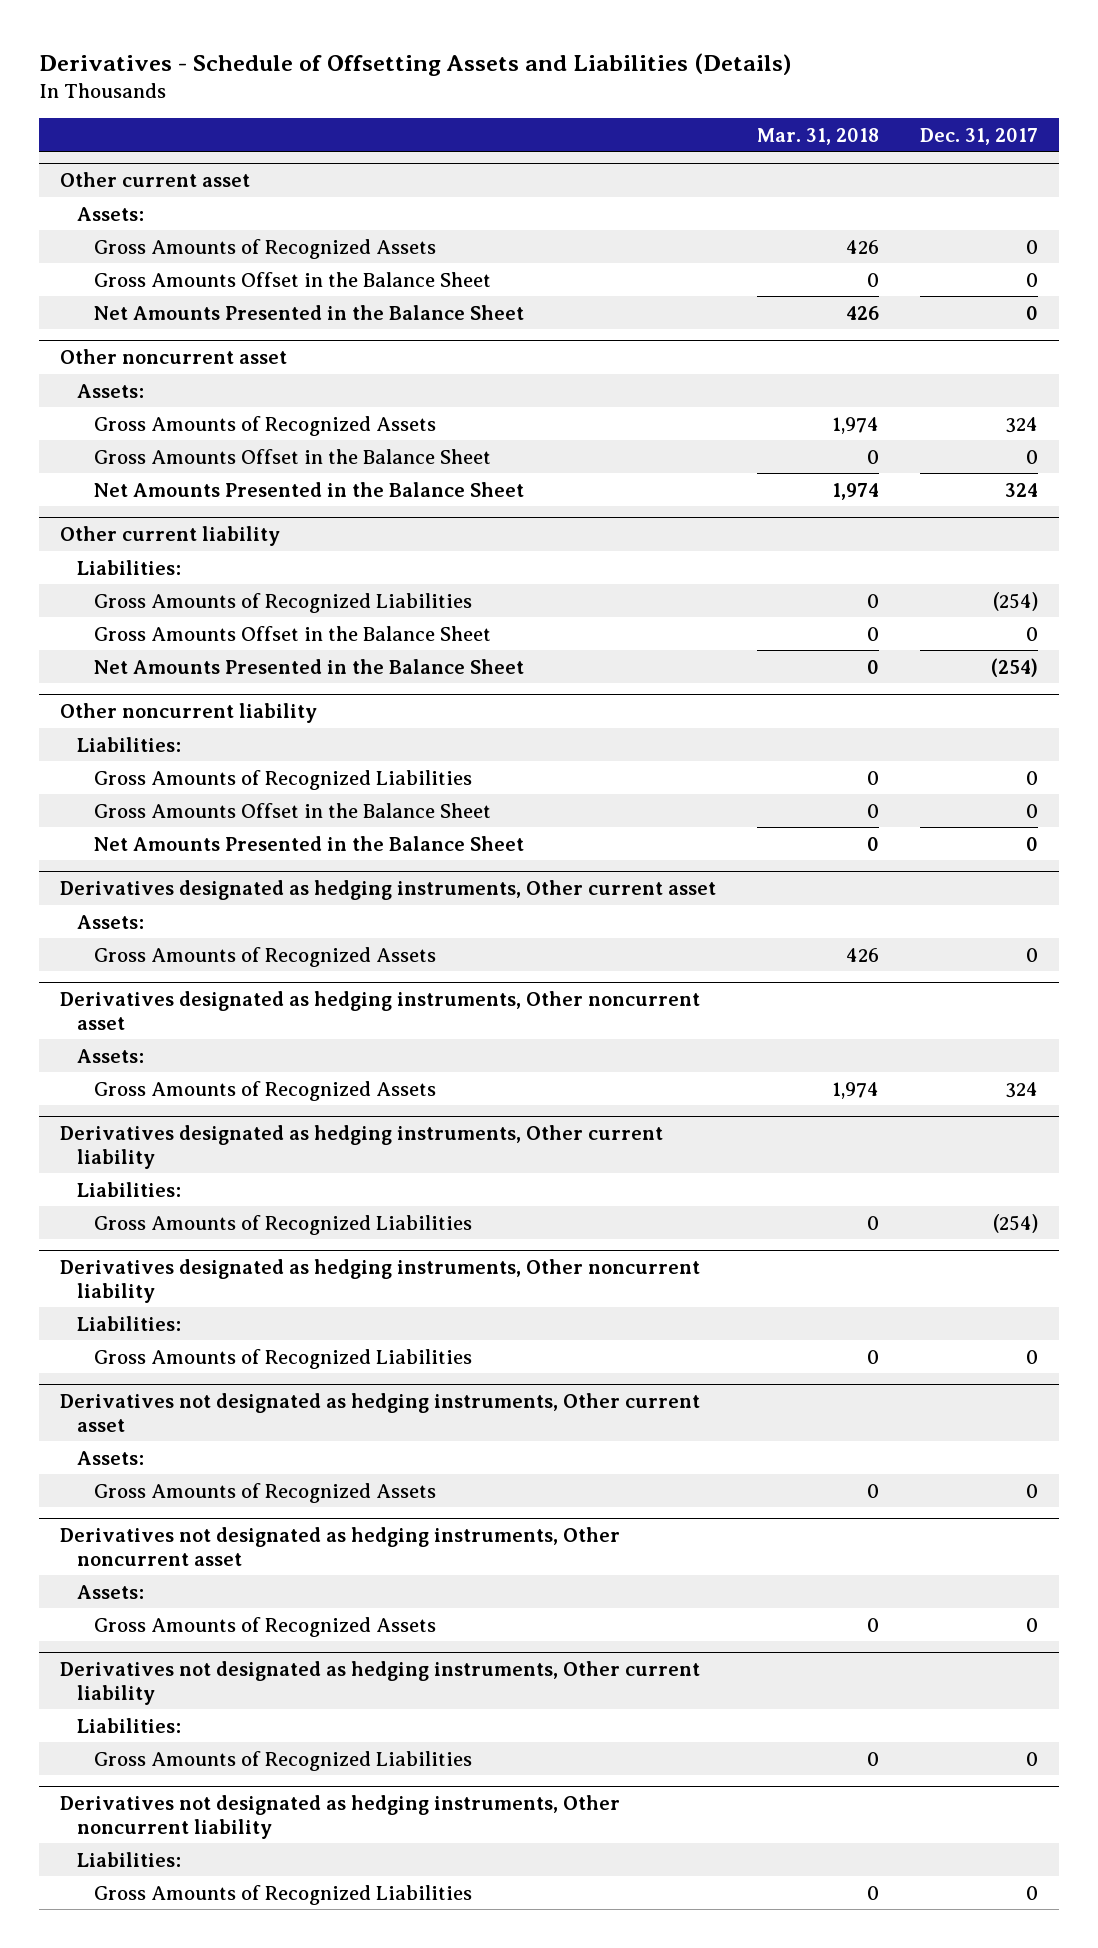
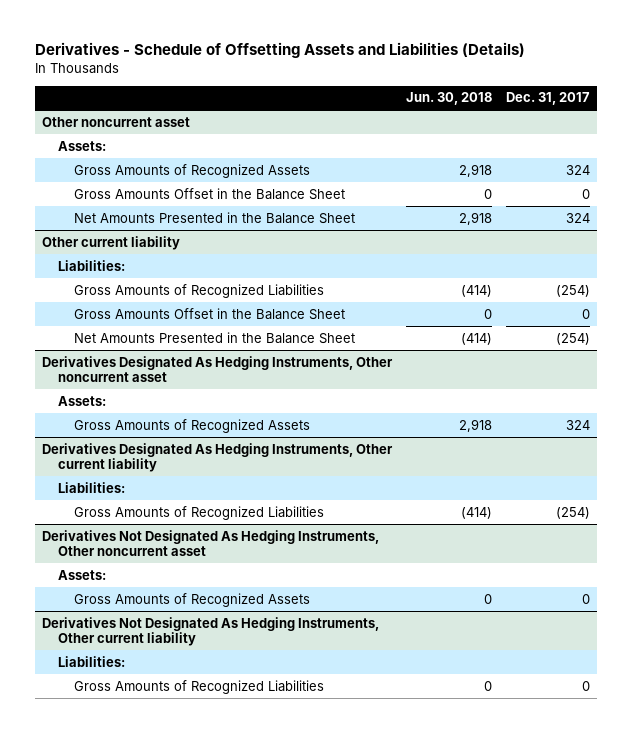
- | Mar. 31, 2018 | Dec. 31, 2017
+ | Jun. 30, 2018 | Dec. 31, 2017
- Other current asset
- Assets:
- Gross Amounts of Recognized Assets | 426 | 0
- Gross Amounts Offset in the Balance Sheet | 0 | 0
- Net Amounts Presented in the Balance Sheet | 426 | 0
- Other noncurrent liability
- Liabilities:
- Gross Amounts of Recognized Liabilities | 0 | 0
- Gross Amounts Offset in the Balance Sheet | 0 | 0
- Net Amounts Presented in the Balance Sheet | 0 | 0
- Derivatives designated as hedging instruments, Other current asset
- Assets:
- Gross Amounts of Recognized Assets | 426 | 0
- Derivatives designated as hedging instruments, Other noncurrent asset
+ Derivatives Designated As Hedging Instruments, Other noncurrent asset
- Derivatives designated as hedging instruments, Other current liability
+ Derivatives Designated As Hedging Instruments, Other current liability
- Derivatives designated as hedging instruments, Other noncurrent liability
- Liabilities:
- Gross Amounts of Recognized Liabilities | 0 | 0
- Derivatives not designated as hedging instruments, Other current asset
- Assets:
- Gross Amounts of Recognized Assets | 0 | 0
- Derivatives not designated as hedging instruments, Other noncurrent asset
+ Derivatives Not Designated As Hedging Instruments, Other noncurrent asset
- Derivatives not designated as hedging instruments, Other current liability
- Liabilities:
- Gross Amounts of Recognized Liabilities | 0 | 0
- Derivatives not designated as hedging instruments, Other noncurrent liability
+ Derivatives Not Designated As Hedging Instruments, Other current liability

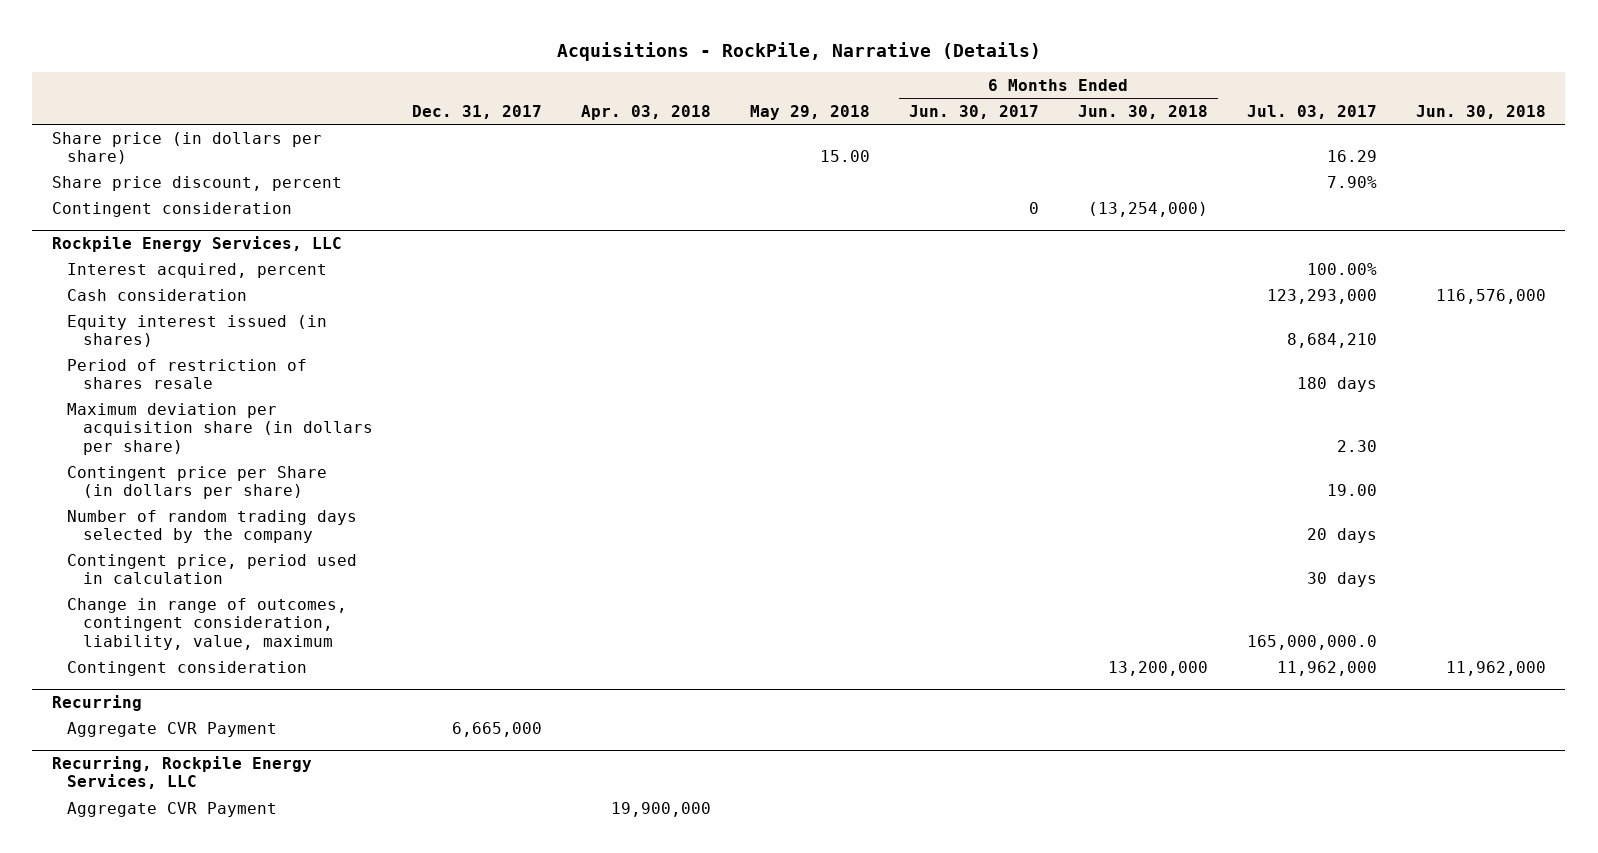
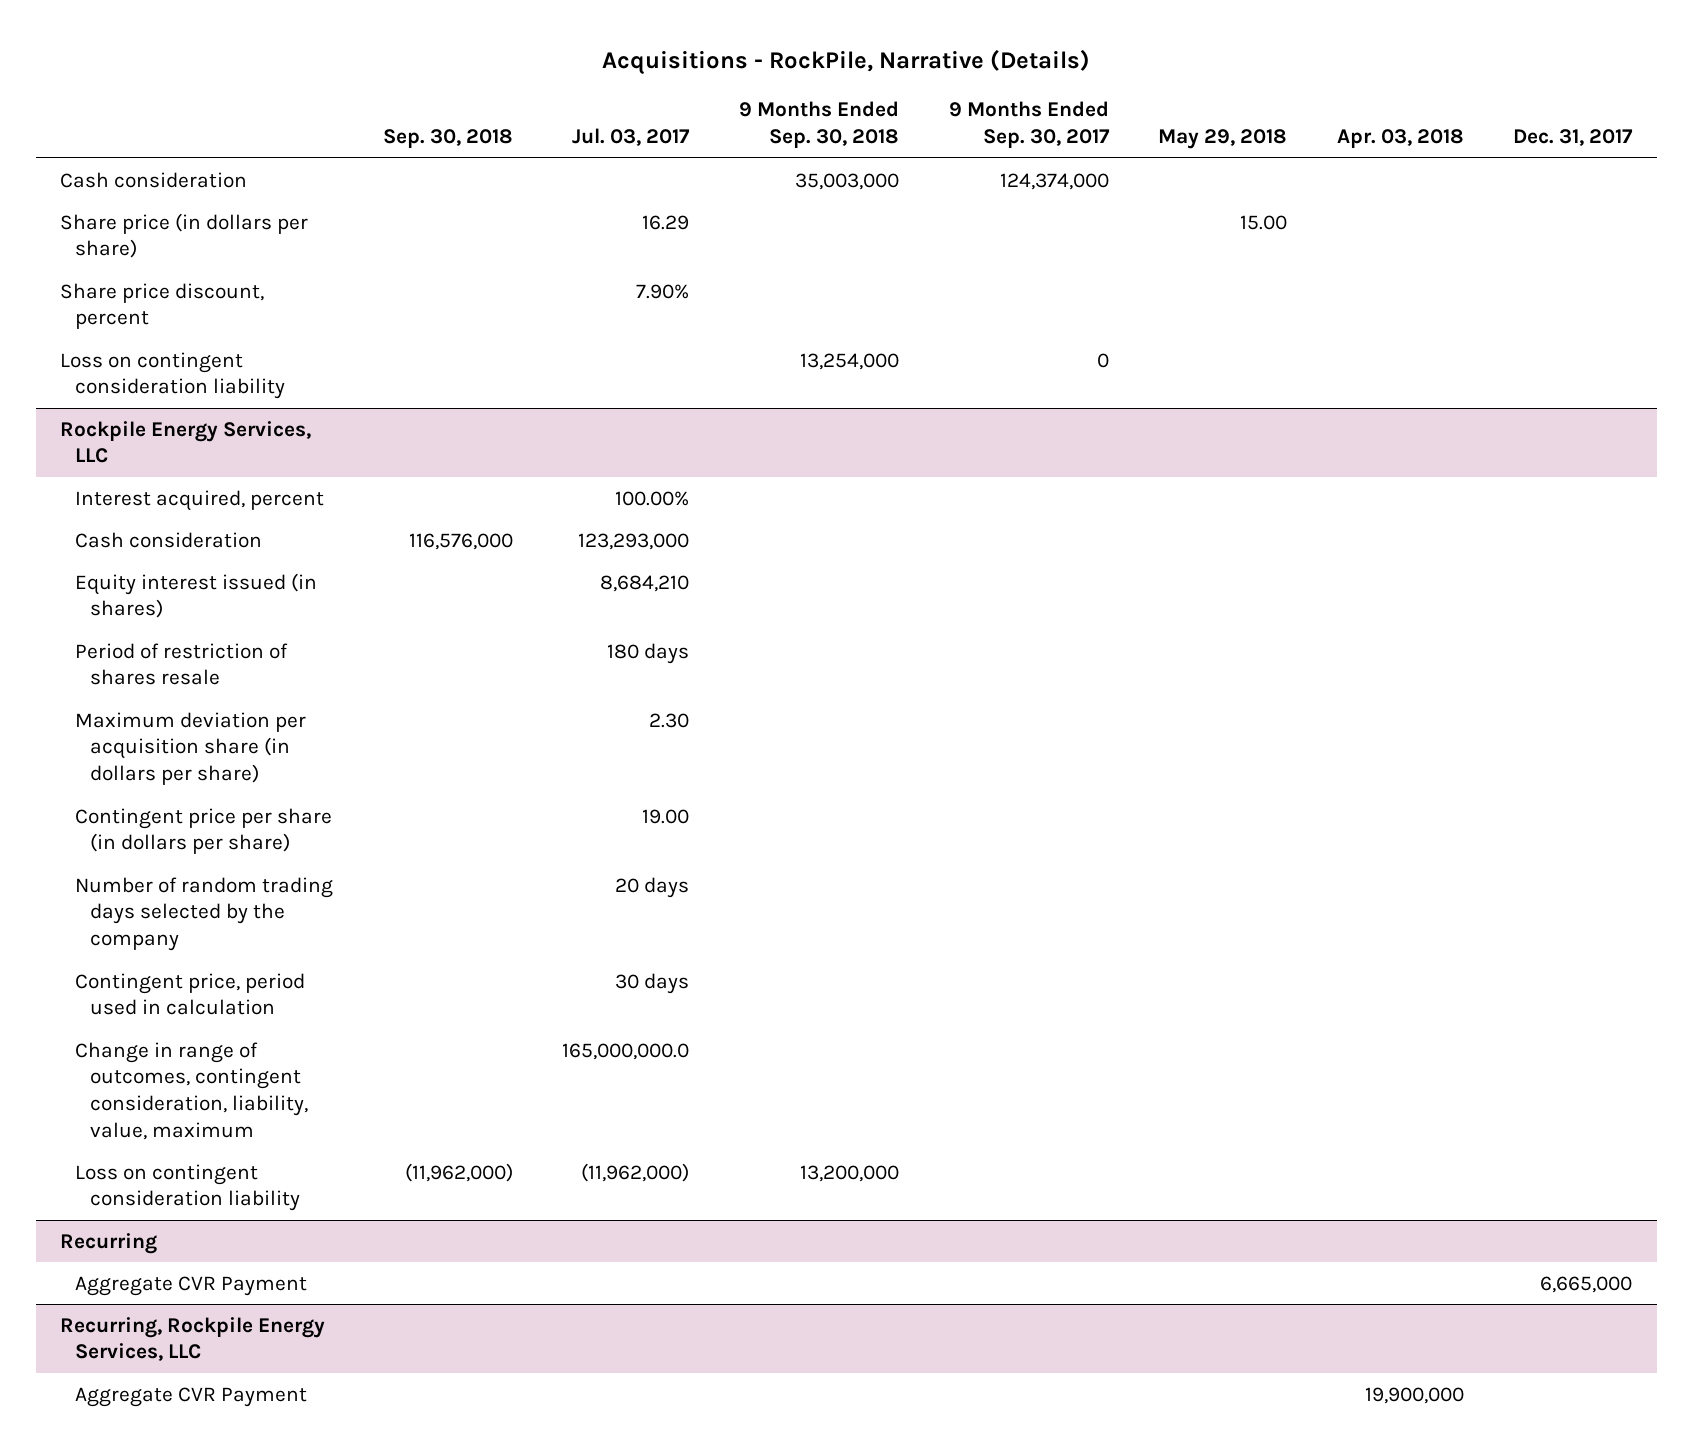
- | Dec. 31, 2017 | Apr. 03, 2018 | May 29, 2018 | 6 Months Ended Jun. 30, 2017 | 6 Months Ended Jun. 30, 2018 | Jul. 03, 2017 | Jun. 30, 2018
+ | Sep. 30, 2018 | Jul. 03, 2017 | 9 Months Ended Sep. 30, 2018 | 9 Months Ended Sep. 30, 2017 | May 29, 2018 | Apr. 03, 2018 | Dec. 31, 2017
+ Cash consideration | | | 35,003,000 | 124,374,000 | | |
- Contingent consideration | | | | 0 | (13,254,000) | |
+ Loss on contingent consideration liability | | | 13,254,000 | 0 | | |
@ Rockpile Energy Services, LLC
- Contingent price per Share (in dollars per share) | | | | | | 19.00 |
+ Contingent price per share (in dollars per share) | | 19.00 | | | | |
- Contingent consideration | | | | | 13,200,000 | 11,962,000 | 11,962,000
+ Loss on contingent consideration liability | (11,962,000) | (11,962,000) | 13,200,000 | | | |

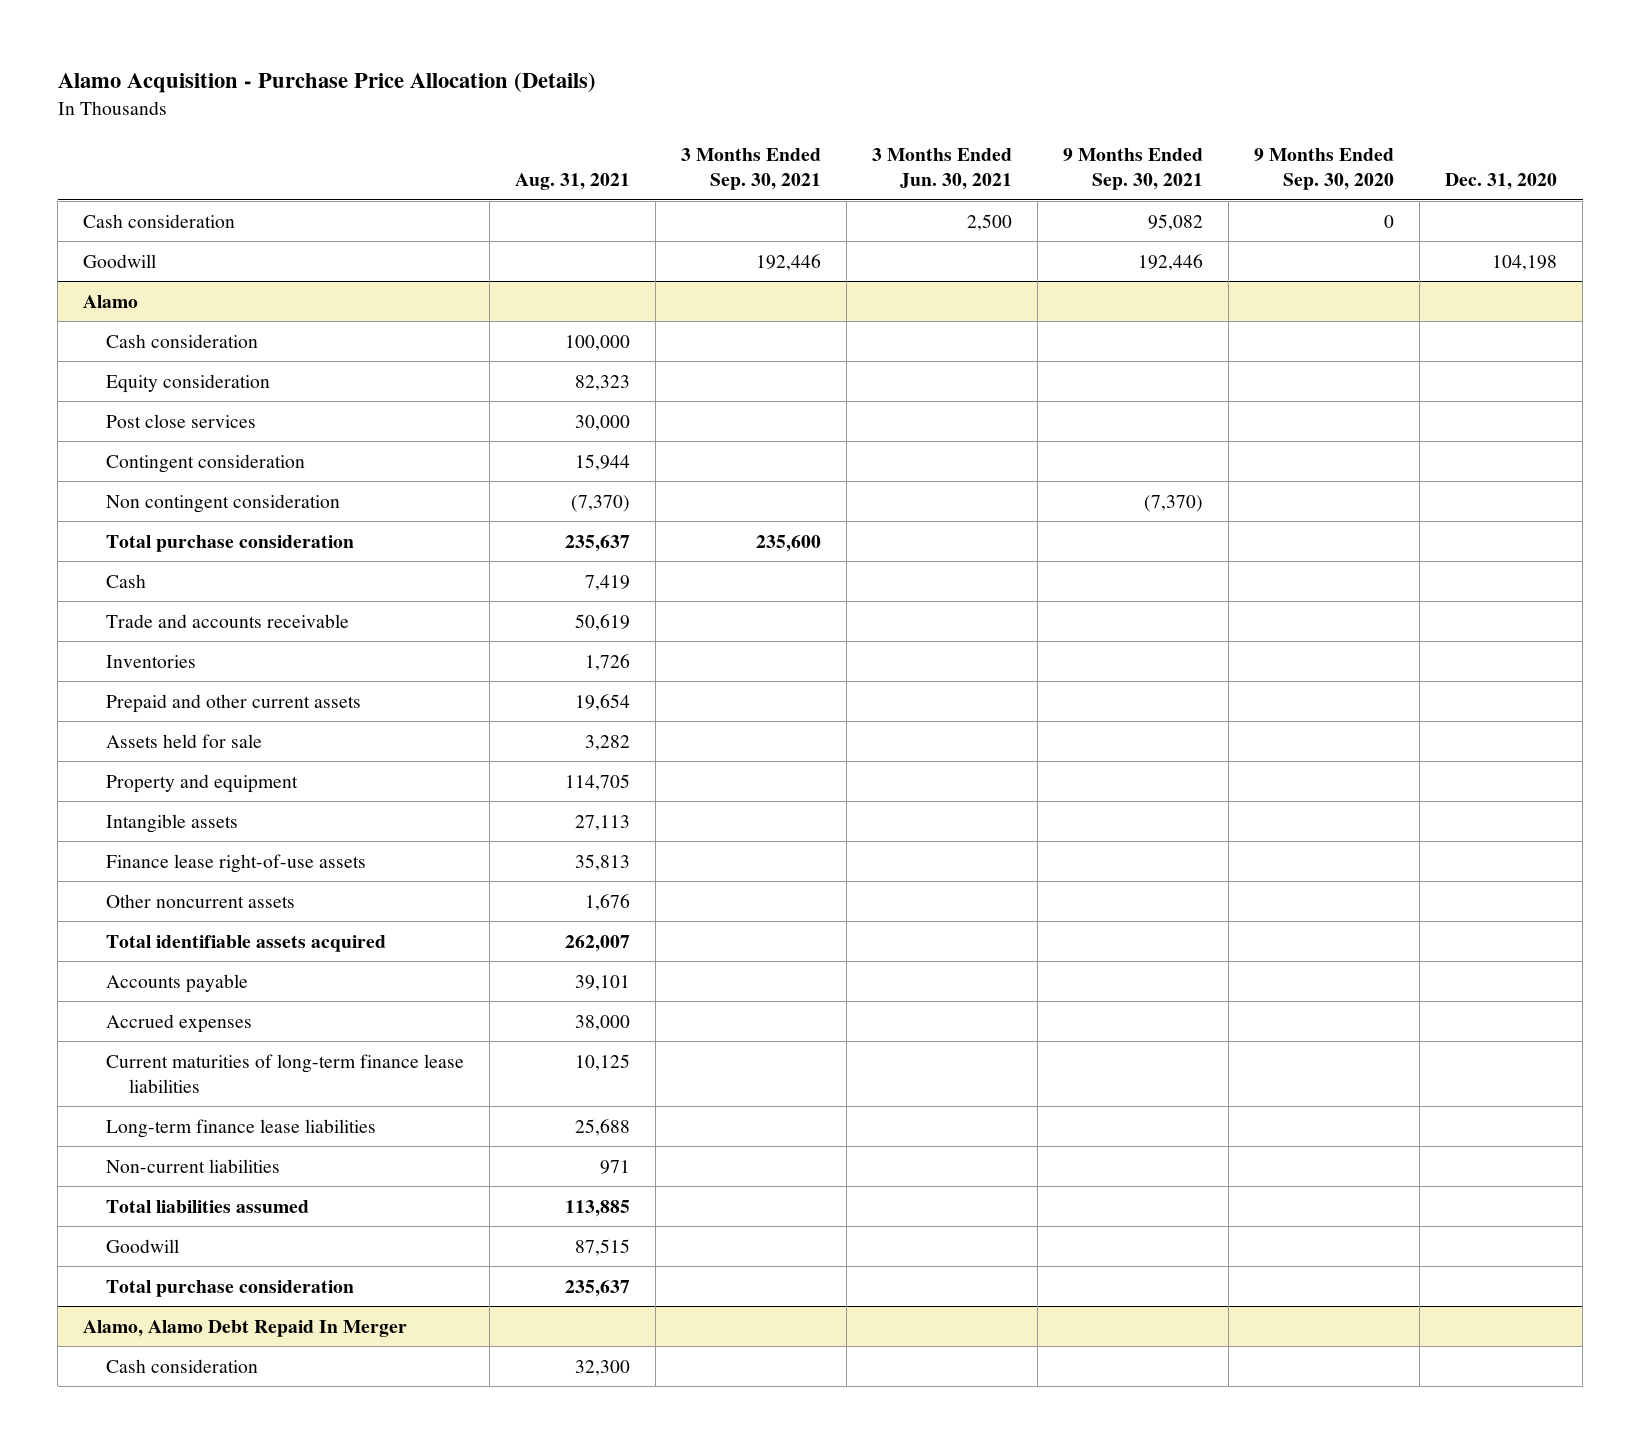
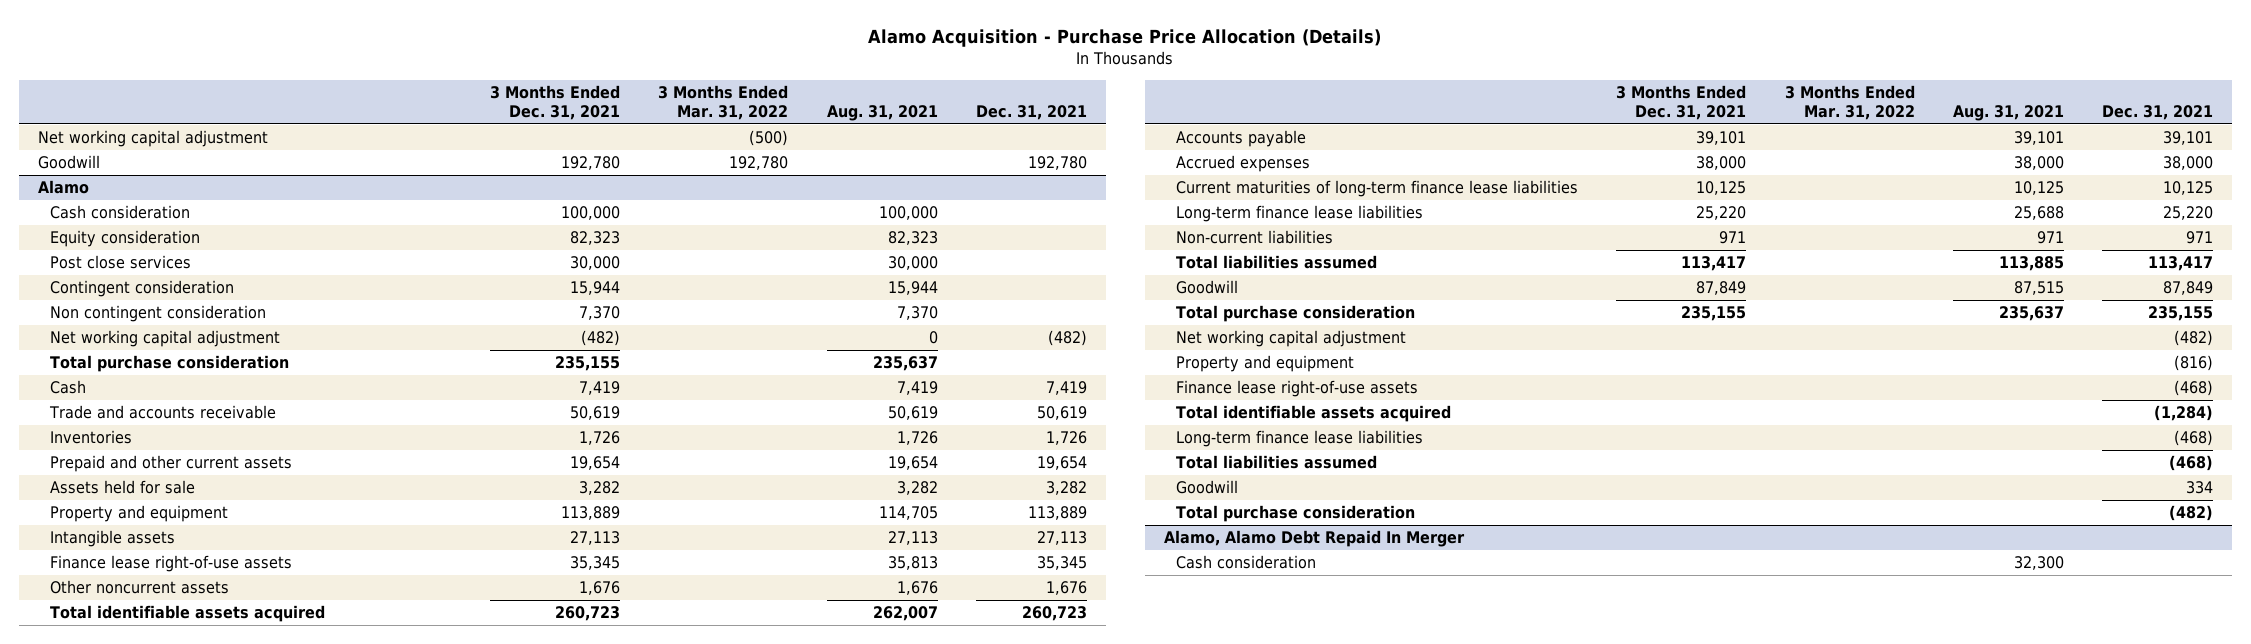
- | Aug. 31, 2021 | 3 Months Ended Sep. 30, 2021 | 3 Months Ended Jun. 30, 2021 | 9 Months Ended Sep. 30, 2021 | 9 Months Ended Sep. 30, 2020 | Dec. 31, 2020
+ | 3 Months Ended Dec. 31, 2021 | 3 Months Ended Mar. 31, 2022 | Aug. 31, 2021 | Dec. 31, 2021
- Cash consideration | | | 2,500 | 95,082 | 0 |
+ Net working capital adjustment | | (500) | |
@ Alamo
- Non contingent consideration | (7,370) | | | (7,370) | |
+ Non contingent consideration | 7,370 | | 7,370 |
+ Net working capital adjustment | (482) | | 0 | (482)
+ Net working capital adjustment | | | | (482)
+ Property and equipment | | | | (816)
+ Finance lease right-of-use assets | | | | (468)
+ Total identifiable assets acquired | | | | (1,284)
+ Long-term finance lease liabilities | | | | (468)
+ Total liabilities assumed | | | | (468)
+ Goodwill | | | | 334
+ Total purchase consideration | | | | (482)

